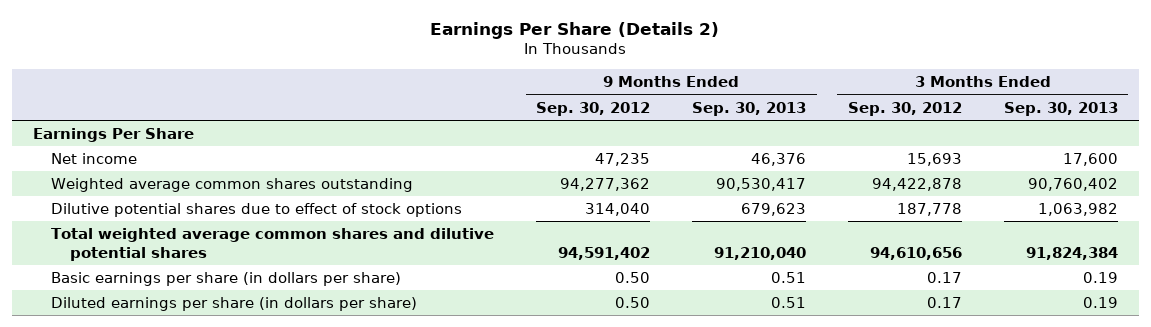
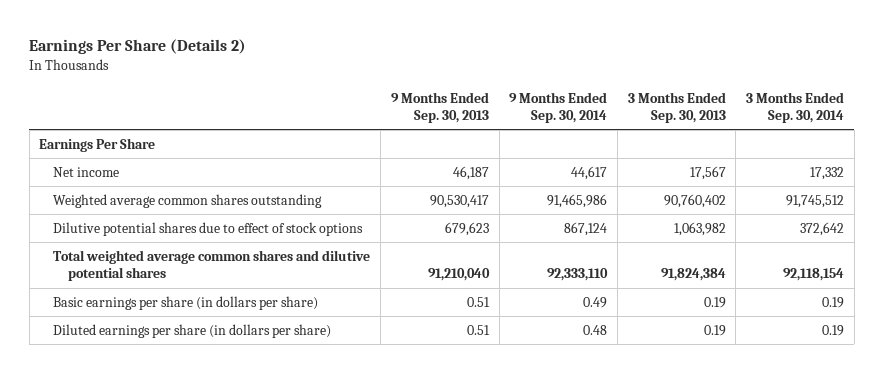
- | 9 Months Ended Sep. 30, 2012 | 9 Months Ended Sep. 30, 2013 | 3 Months Ended Sep. 30, 2012 | 3 Months Ended Sep. 30, 2013
+ | 9 Months Ended Sep. 30, 2013 | 9 Months Ended Sep. 30, 2014 | 3 Months Ended Sep. 30, 2013 | 3 Months Ended Sep. 30, 2014
- Net income | 47,235 | 46,376 | 15,693 | 17,600
+ Net income | 46,187 | 44,617 | 17,567 | 17,332

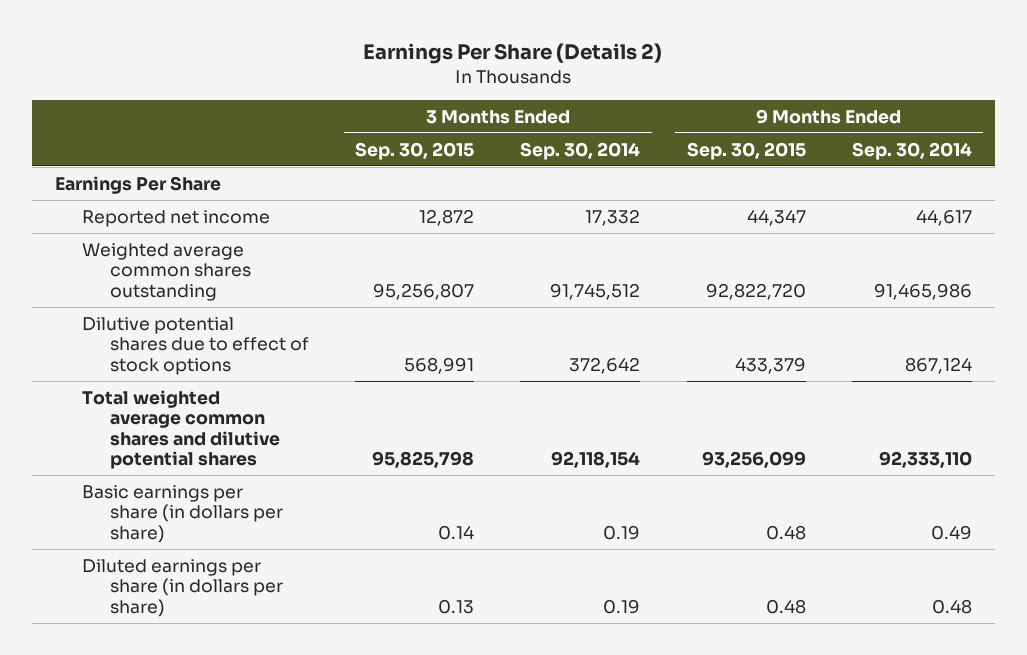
- | 9 Months Ended Sep. 30, 2013 | 9 Months Ended Sep. 30, 2014 | 3 Months Ended Sep. 30, 2013 | 3 Months Ended Sep. 30, 2014
+ | 3 Months Ended Sep. 30, 2015 | 3 Months Ended Sep. 30, 2014 | 9 Months Ended Sep. 30, 2015 | 9 Months Ended Sep. 30, 2014
- Net income | 46,187 | 44,617 | 17,567 | 17,332
+ Reported net income | 12,872 | 17,332 | 44,347 | 44,617

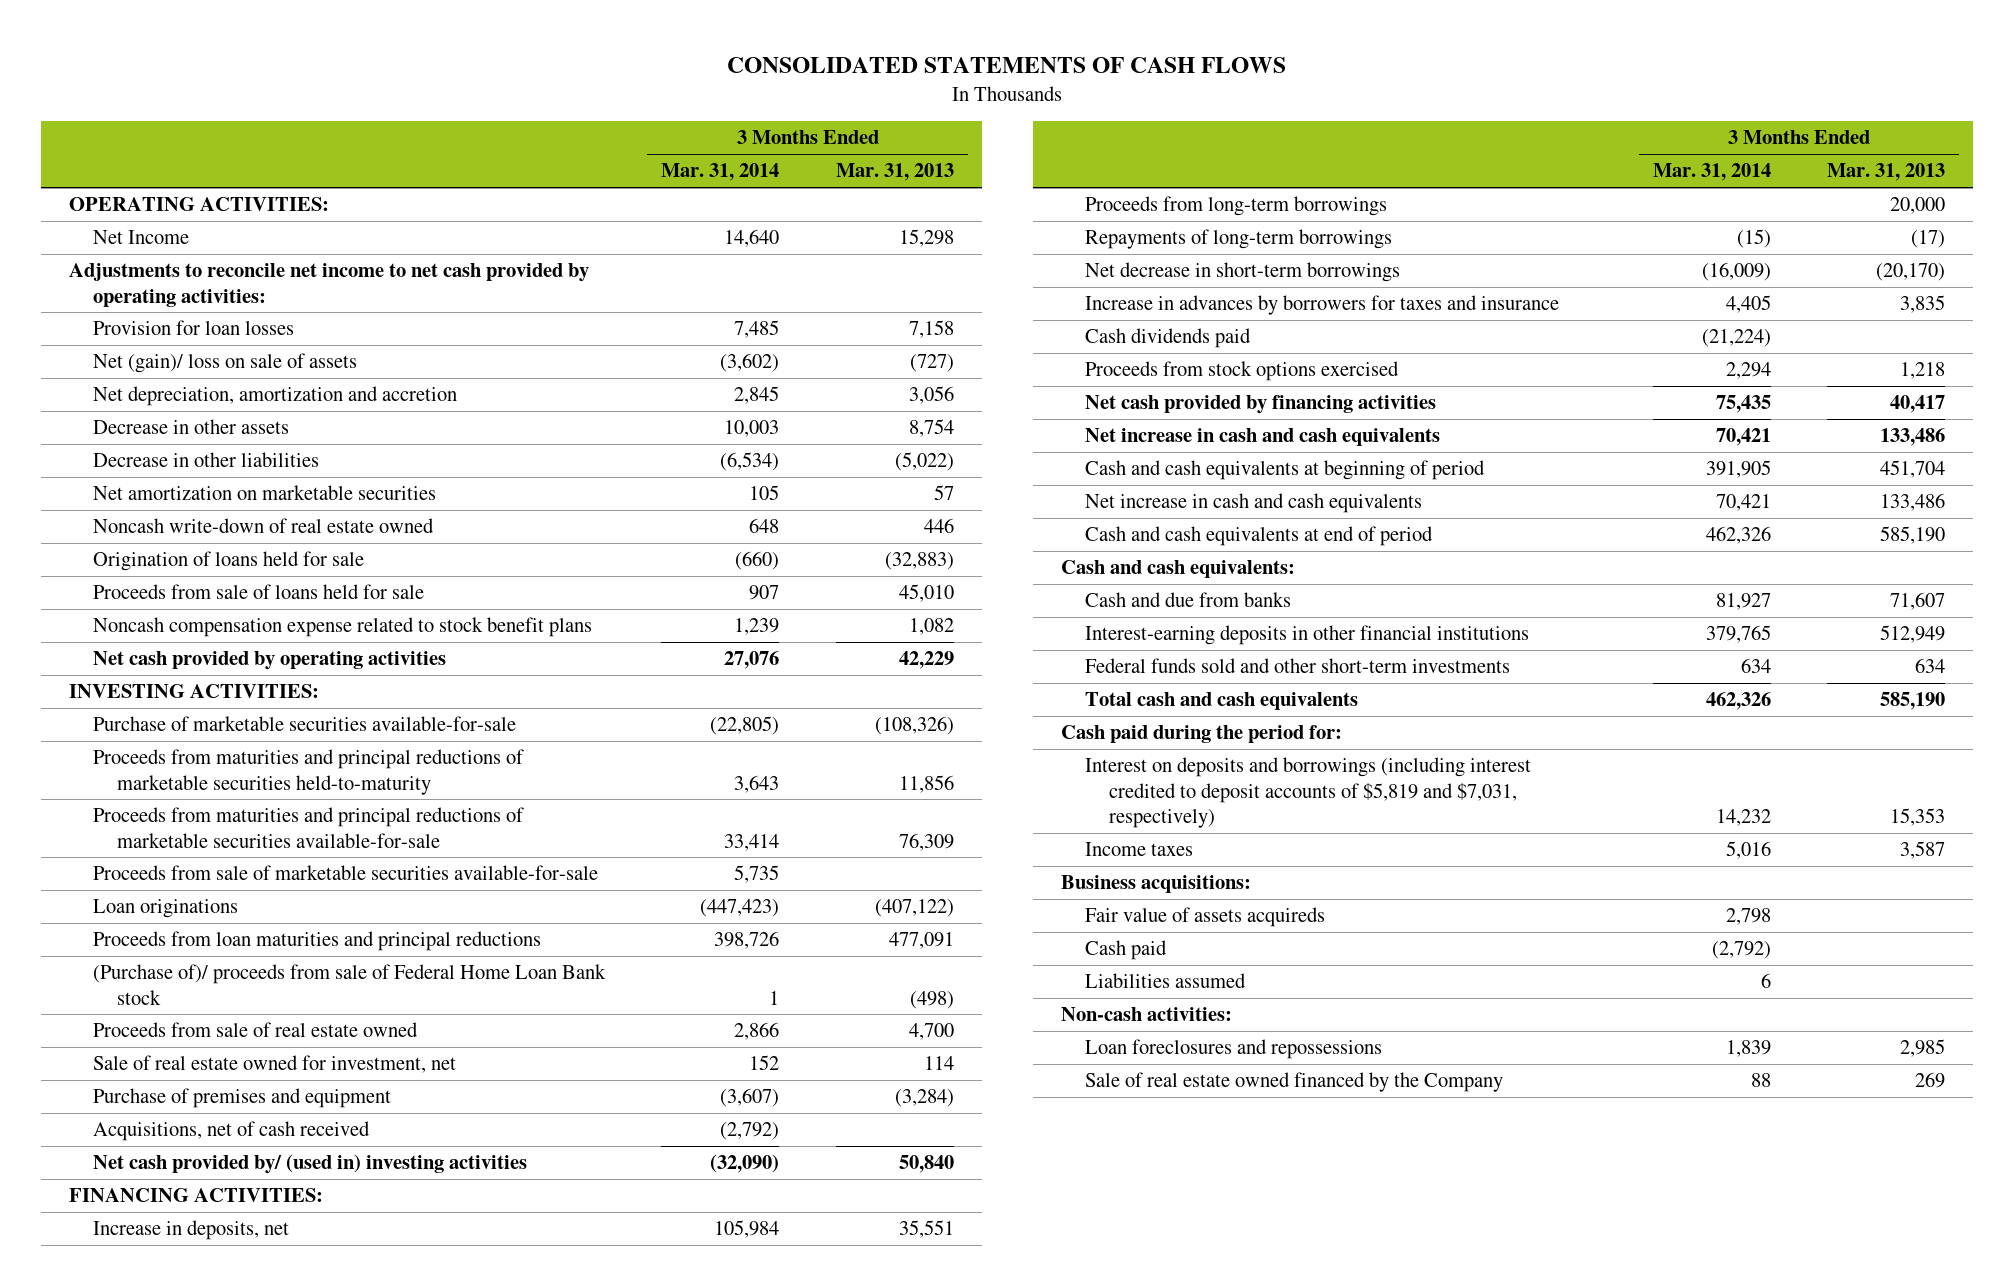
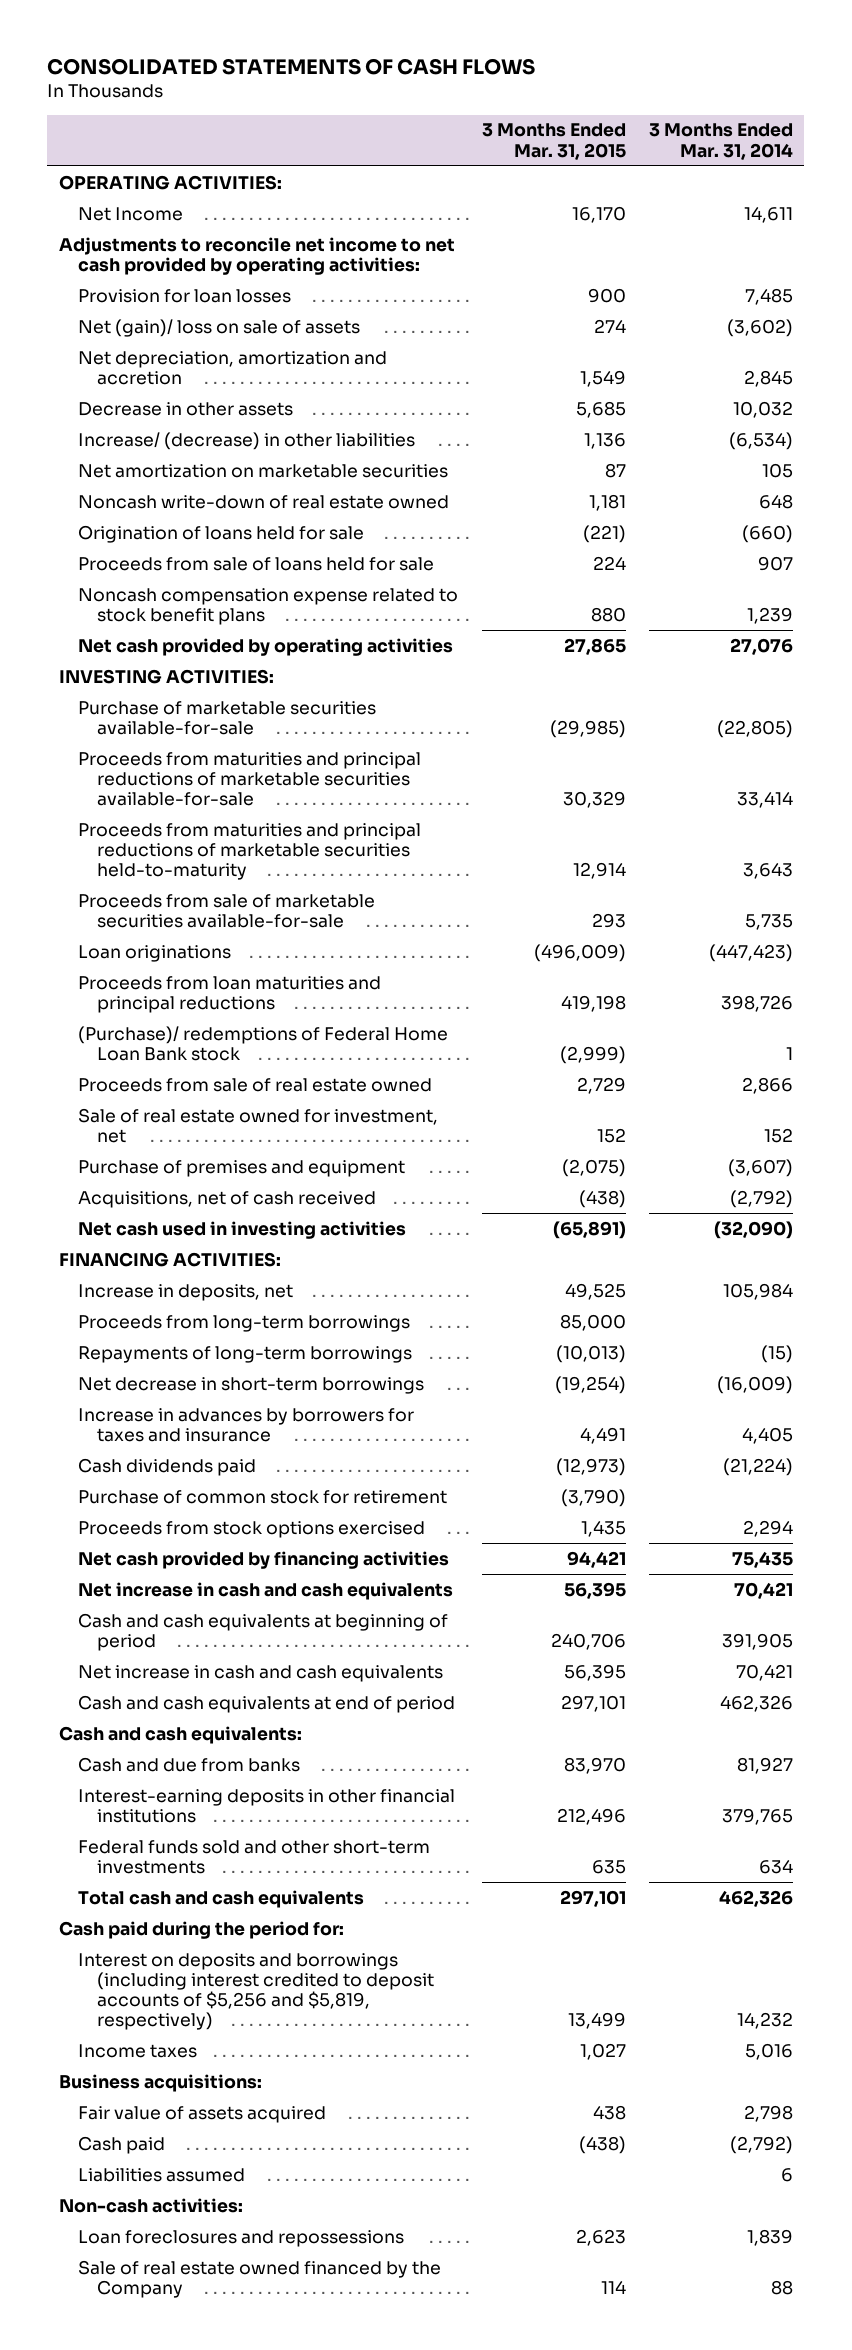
- | 3 Months Ended Mar. 31, 2014 | 3 Months Ended Mar. 31, 2013
+ | 3 Months Ended Mar. 31, 2015 | 3 Months Ended Mar. 31, 2014
- Net Income | 14,640 | 15,298
+ Net Income | 16,170 | 14,611
- Decrease in other assets | 10,003 | 8,754
- Decrease in other liabilities | (6,534) | (5,022)
+ Decrease in other assets | 5,685 | 10,032
+ Increase/ (decrease) in other liabilities | 1,136 | (6,534)
moved down: Proceeds from maturities and principal reductions of marketable securities held-to-maturity | 12,914 | 3,643
- (Purchase of)/ proceeds from sale of Federal Home Loan Bank stock | 1 | (498)
+ (Purchase)/ redemptions of Federal Home Loan Bank stock | (2,999) | 1
- Net cash provided by/ (used in) investing activities | (32,090) | 50,840
+ Net cash used in investing activities | (65,891) | (32,090)
+ Purchase of common stock for retirement | (3,790) |
- Interest on deposits and borrowings (including interest credited to deposit accounts of $5,819 and $7,031, respectively) | 14,232 | 15,353
+ Interest on deposits and borrowings (including interest credited to deposit accounts of $5,256 and $5,819, respectively) | 13,499 | 14,232
- Fair value of assets acquireds | 2,798 |
+ Fair value of assets acquired | 438 | 2,798

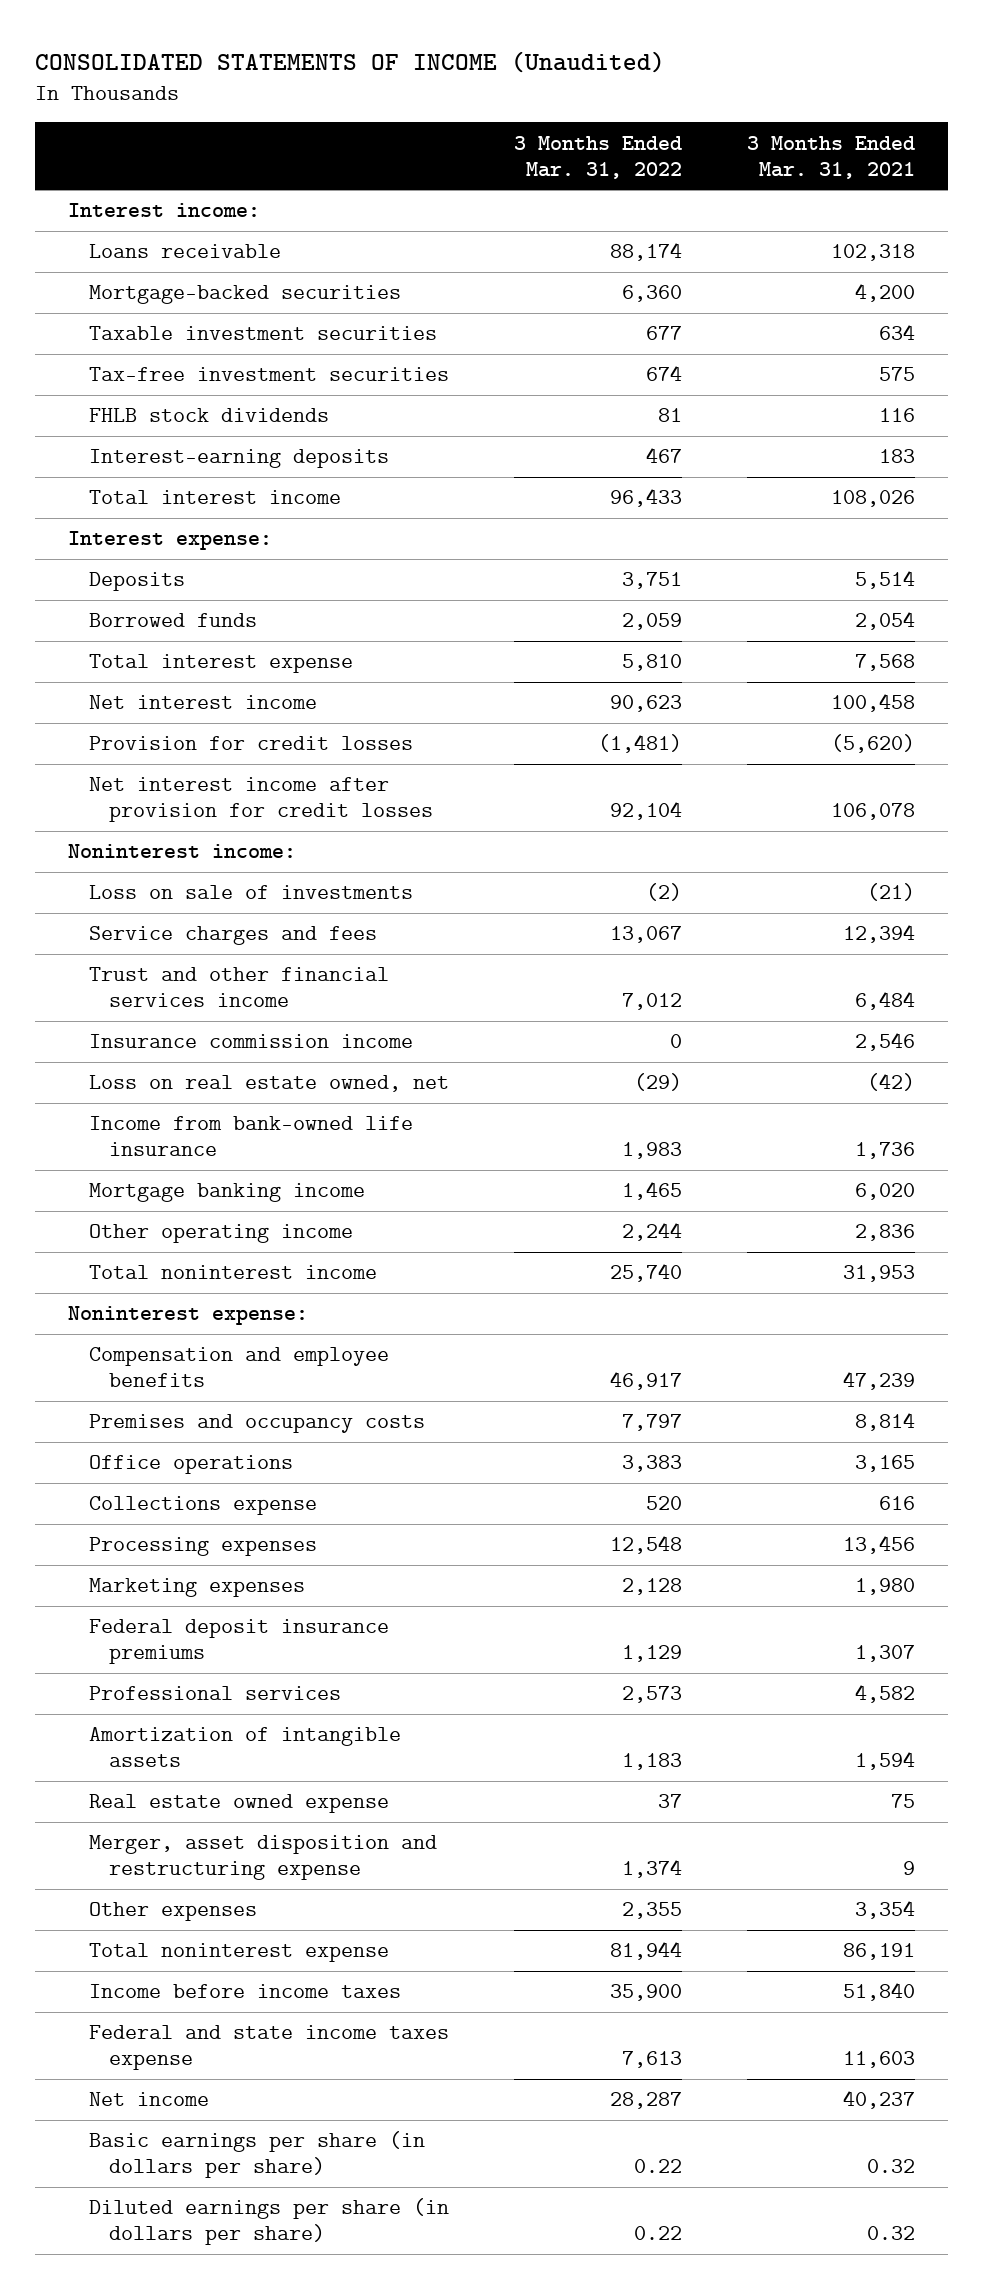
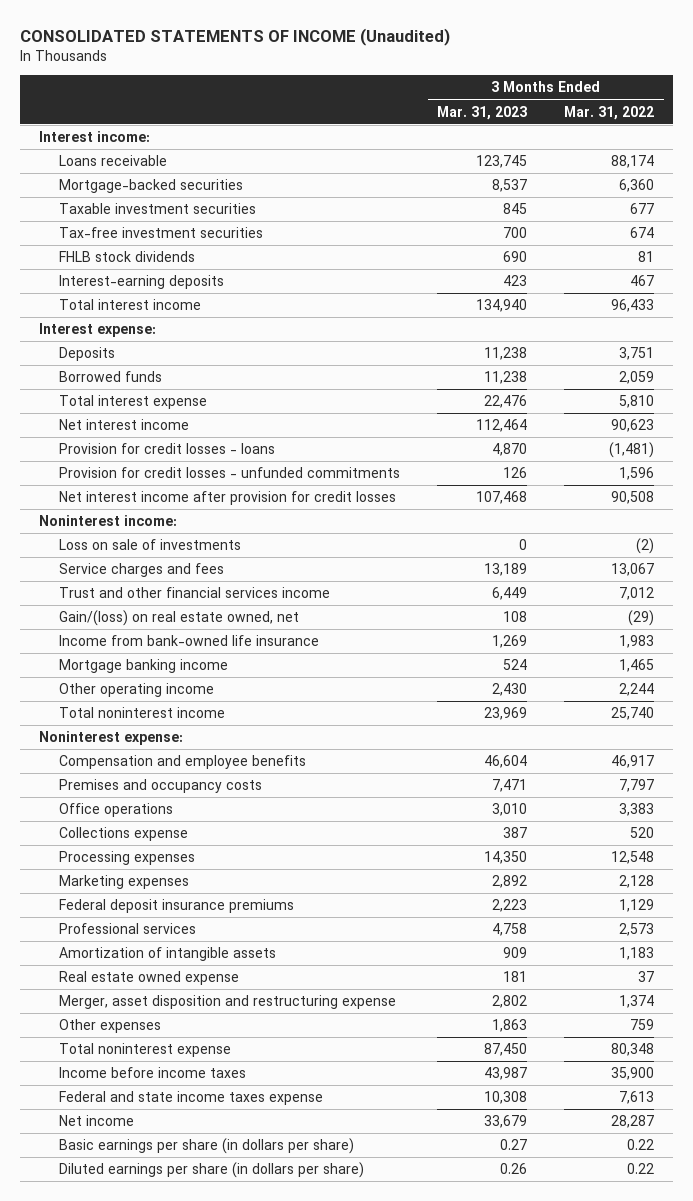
- | 3 Months Ended Mar. 31, 2022 | 3 Months Ended Mar. 31, 2021
+ | 3 Months Ended Mar. 31, 2023 | 3 Months Ended Mar. 31, 2022
- Provision for credit losses | (1,481) | (5,620)
- Net interest income after provision for credit losses | 92,104 | 106,078
+ Provision for credit losses - loans | 4,870 | (1,481)
+ Provision for credit losses - unfunded commitments | 126 | 1,596
+ Net interest income after provision for credit losses | 107,468 | 90,508
- Insurance commission income | 0 | 2,546
- Loss on real estate owned, net | (29) | (42)
+ Gain/(loss) on real estate owned, net | 108 | (29)
- Other expenses | 2,355 | 3,354
- Total noninterest expense | 81,944 | 86,191
+ Other expenses | 1,863 | 759
+ Total noninterest expense | 87,450 | 80,348

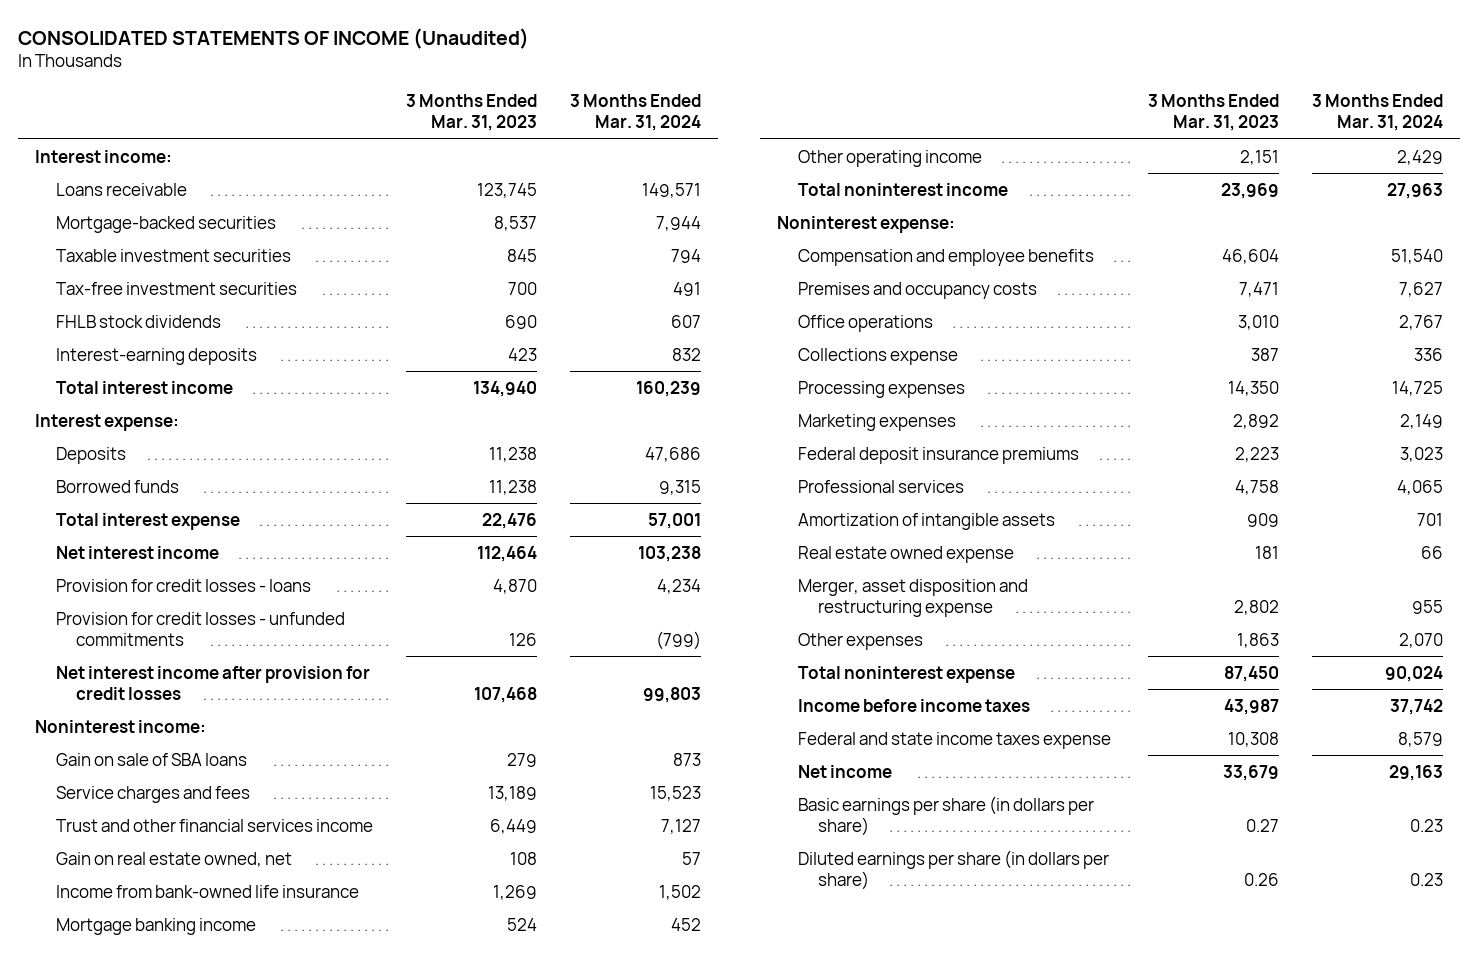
- | 3 Months Ended Mar. 31, 2023 | 3 Months Ended Mar. 31, 2022
+ | 3 Months Ended Mar. 31, 2023 | 3 Months Ended Mar. 31, 2024
- Loss on sale of investments | 0 | (2)
+ Gain on sale of SBA loans | 279 | 873
- Gain/(loss) on real estate owned, net | 108 | (29)
+ Gain on real estate owned, net | 108 | 57
- Other operating income | 2,430 | 2,244
+ Other operating income | 2,151 | 2,429

